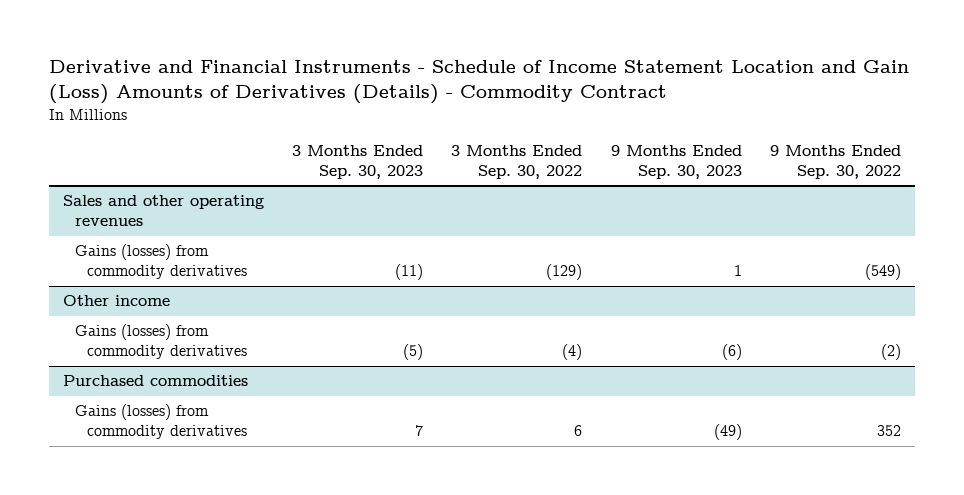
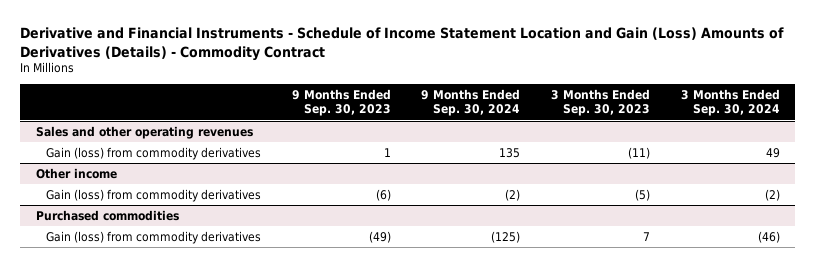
- | 3 Months Ended Sep. 30, 2023 | 3 Months Ended Sep. 30, 2022 | 9 Months Ended Sep. 30, 2023 | 9 Months Ended Sep. 30, 2022
+ | 9 Months Ended Sep. 30, 2023 | 9 Months Ended Sep. 30, 2024 | 3 Months Ended Sep. 30, 2023 | 3 Months Ended Sep. 30, 2024
@ Sales and other operating revenues
- Gains (losses) from commodity derivatives | (11) | (129) | 1 | (549)
+ Gain (loss) from commodity derivatives | 1 | 135 | (11) | 49
@ Other income
- Gains (losses) from commodity derivatives | (5) | (4) | (6) | (2)
+ Gain (loss) from commodity derivatives | (6) | (2) | (5) | (2)
@ Purchased commodities
- Gains (losses) from commodity derivatives | 7 | 6 | (49) | 352
+ Gain (loss) from commodity derivatives | (49) | (125) | 7 | (46)

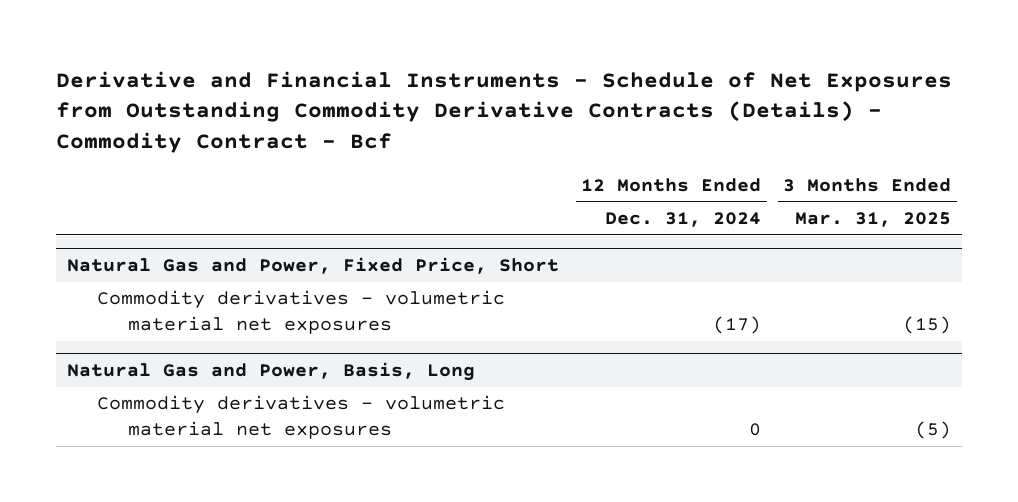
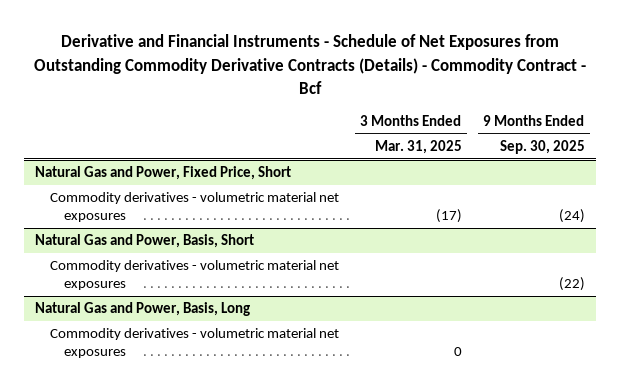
- | 12 Months Ended Dec. 31, 2024 | 3 Months Ended Mar. 31, 2025
+ | 3 Months Ended Mar. 31, 2025 | 9 Months Ended Sep. 30, 2025
@ Natural Gas and Power, Fixed Price, Short
- Commodity derivatives - volumetric material net exposures | (17) | (15)
+ Commodity derivatives - volumetric material net exposures | (17) | (24)
+ Natural Gas and Power, Basis, Short
+ Commodity derivatives - volumetric material net exposures | | (22)
@ Natural Gas and Power, Basis, Long
- Commodity derivatives - volumetric material net exposures | 0 | (5)
+ Commodity derivatives - volumetric material net exposures | 0 |

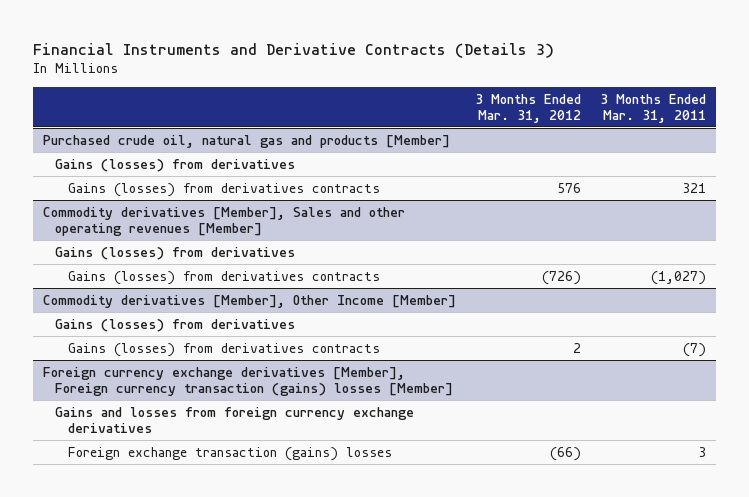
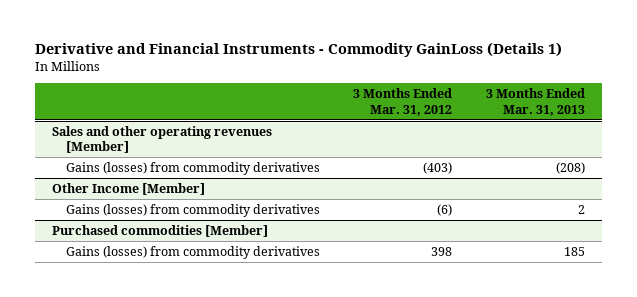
- Financial Instruments and Derivative Contracts (Details 3)
+ Derivative and Financial Instruments - Commodity GainLoss (Details 1)
- | 3 Months Ended Mar. 31, 2012 | 3 Months Ended Mar. 31, 2011
+ | 3 Months Ended Mar. 31, 2012 | 3 Months Ended Mar. 31, 2013
- Purchased crude oil, natural gas and products [Member]
- Gains (losses) from derivatives
- Gains (losses) from derivatives contracts | 576 | 321
- Commodity derivatives [Member], Sales and other operating revenues [Member]
- Gains (losses) from derivatives
- Gains (losses) from derivatives contracts | (726) | (1,027)
- Commodity derivatives [Member], Other Income [Member]
- Gains (losses) from derivatives
- Gains (losses) from derivatives contracts | 2 | (7)
- Foreign currency exchange derivatives [Member], Foreign currency transaction (gains) losses [Member]
- Gains and losses from foreign currency exchange derivatives
- Foreign exchange transaction (gains) losses | (66) | 3
+ Sales and other operating revenues [Member]
+ Gains (losses) from commodity derivatives | (403) | (208)
+ Other Income [Member]
+ Gains (losses) from commodity derivatives | (6) | 2
+ Purchased commodities [Member]
+ Gains (losses) from commodity derivatives | 398 | 185

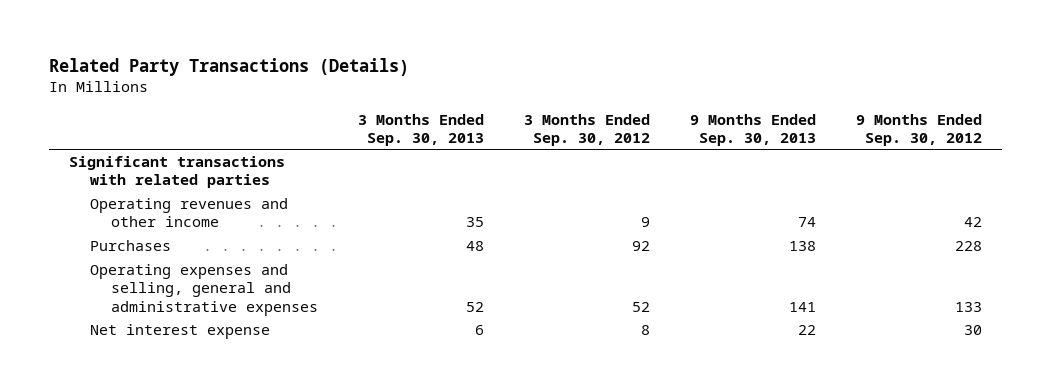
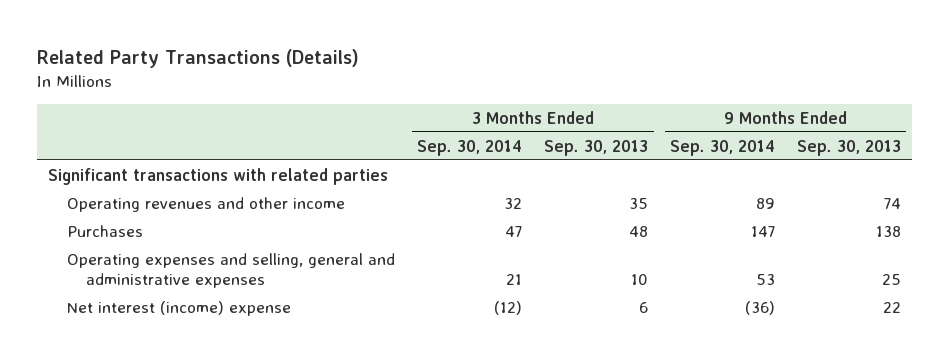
- | 3 Months Ended Sep. 30, 2013 | 3 Months Ended Sep. 30, 2012 | 9 Months Ended Sep. 30, 2013 | 9 Months Ended Sep. 30, 2012
+ | 3 Months Ended Sep. 30, 2014 | 3 Months Ended Sep. 30, 2013 | 9 Months Ended Sep. 30, 2014 | 9 Months Ended Sep. 30, 2013
- Operating expenses and selling, general and administrative expenses | 52 | 52 | 141 | 133
- Net interest expense | 6 | 8 | 22 | 30
+ Operating expenses and selling, general and administrative expenses | 21 | 10 | 53 | 25
+ Net interest (income) expense | (12) | 6 | (36) | 22

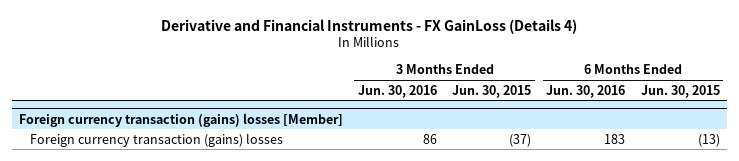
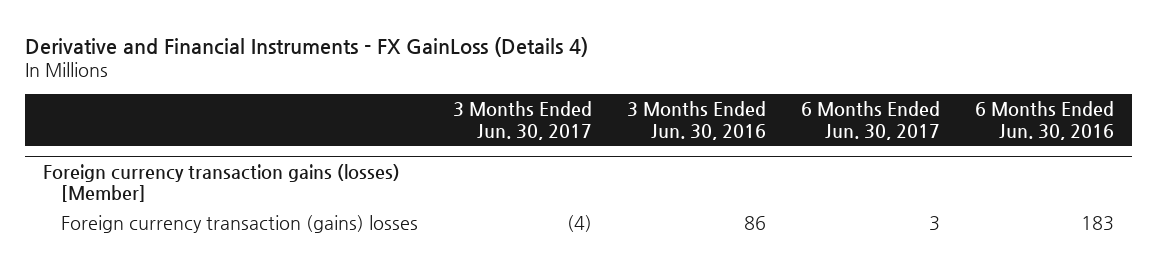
- | 3 Months Ended Jun. 30, 2016 | 3 Months Ended Jun. 30, 2015 | 6 Months Ended Jun. 30, 2016 | 6 Months Ended Jun. 30, 2015
+ | 3 Months Ended Jun. 30, 2017 | 3 Months Ended Jun. 30, 2016 | 6 Months Ended Jun. 30, 2017 | 6 Months Ended Jun. 30, 2016
- Foreign currency transaction (gains) losses [Member]
+ Foreign currency transaction gains (losses) [Member]

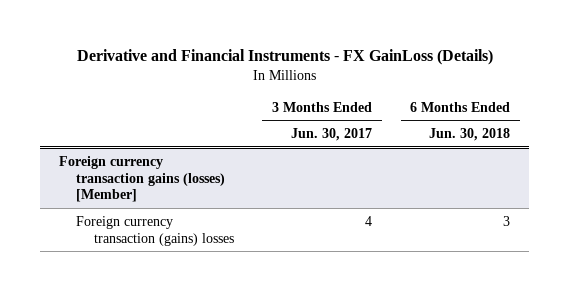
- Derivative and Financial Instruments - FX GainLoss (Details 4)
+ Derivative and Financial Instruments - FX GainLoss (Details)
- | 3 Months Ended Jun. 30, 2017 | 3 Months Ended Jun. 30, 2016 | 6 Months Ended Jun. 30, 2017 | 6 Months Ended Jun. 30, 2016
+ | 3 Months Ended Jun. 30, 2017 | 6 Months Ended Jun. 30, 2018
@ Foreign currency transaction gains (losses) [Member]
- Foreign currency transaction (gains) losses | (4) | 86 | 3 | 183
+ Foreign currency transaction (gains) losses | 4 | 3

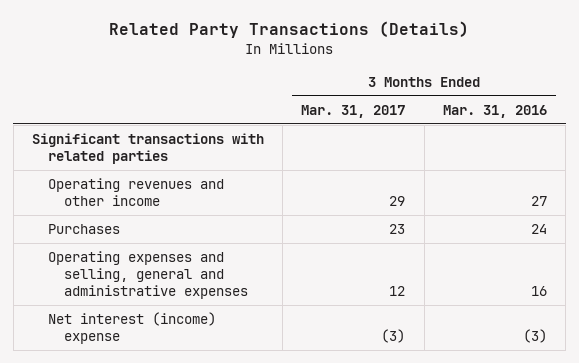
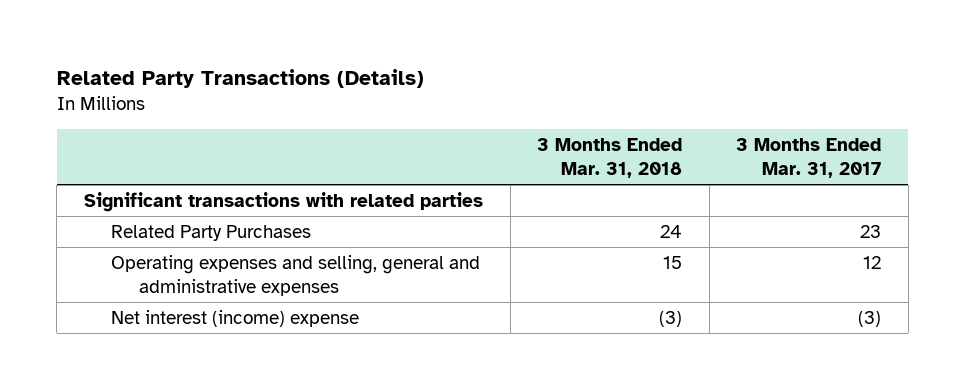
- | 3 Months Ended Mar. 31, 2017 | 3 Months Ended Mar. 31, 2016
+ | 3 Months Ended Mar. 31, 2018 | 3 Months Ended Mar. 31, 2017
- Operating revenues and other income | 29 | 27
- Purchases | 23 | 24
+ Related Party Purchases | 24 | 23

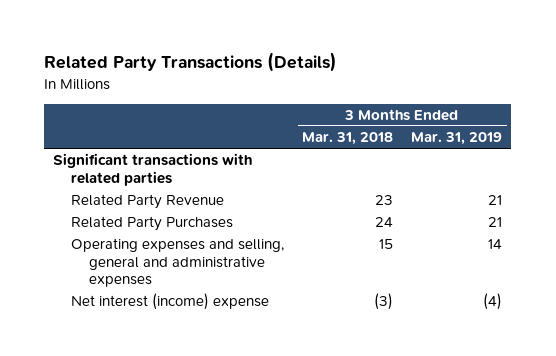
- | 3 Months Ended Mar. 31, 2018 | 3 Months Ended Mar. 31, 2017
+ | 3 Months Ended Mar. 31, 2018 | 3 Months Ended Mar. 31, 2019
+ Related Party Revenue | 23 | 21

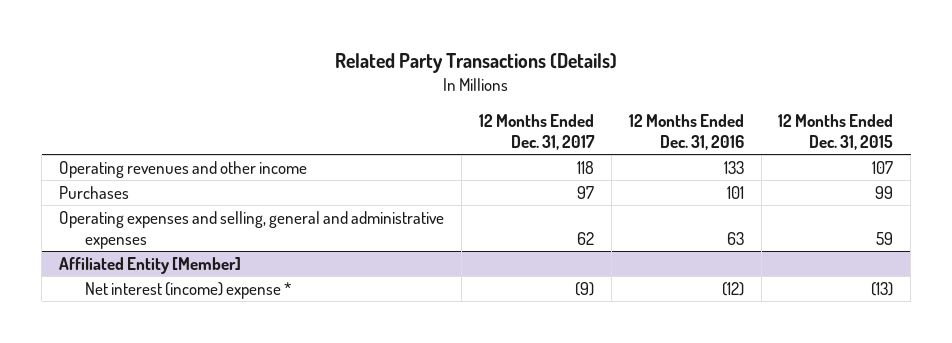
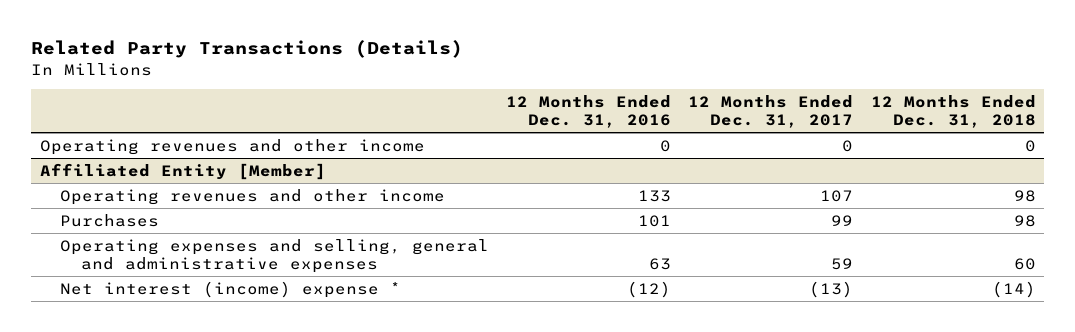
- | 12 Months Ended Dec. 31, 2017 | 12 Months Ended Dec. 31, 2016 | 12 Months Ended Dec. 31, 2015
+ | 12 Months Ended Dec. 31, 2016 | 12 Months Ended Dec. 31, 2017 | 12 Months Ended Dec. 31, 2018
- Operating revenues and other income | 118 | 133 | 107
- Purchases | 97 | 101 | 99
- Operating expenses and selling, general and administrative expenses | 62 | 63 | 59
+ Operating revenues and other income | 0 | 0 | 0
@ Affiliated Entity [Member]
- Net interest (income) expense * | (9) | (12) | (13)
+ Operating revenues and other income | 133 | 107 | 98
+ Purchases | 101 | 99 | 98
+ Operating expenses and selling, general and administrative expenses | 63 | 59 | 60
+ Net interest (income) expense * | (12) | (13) | (14)

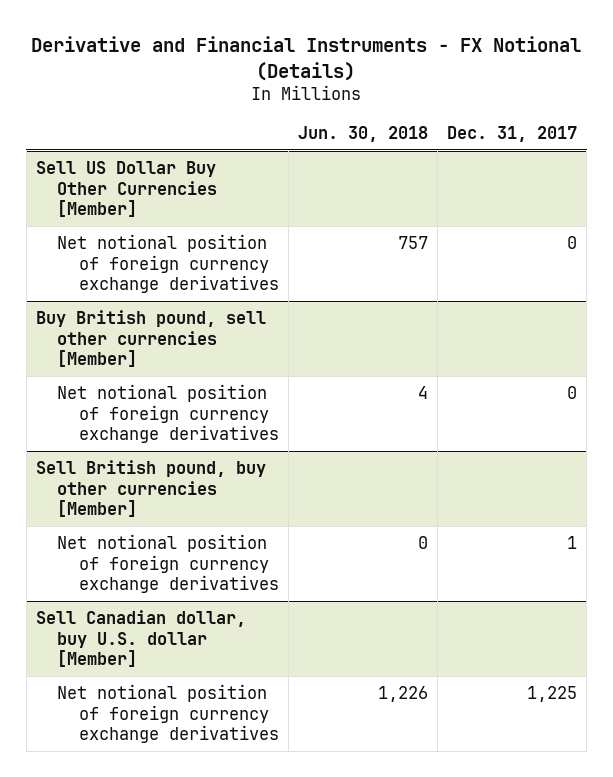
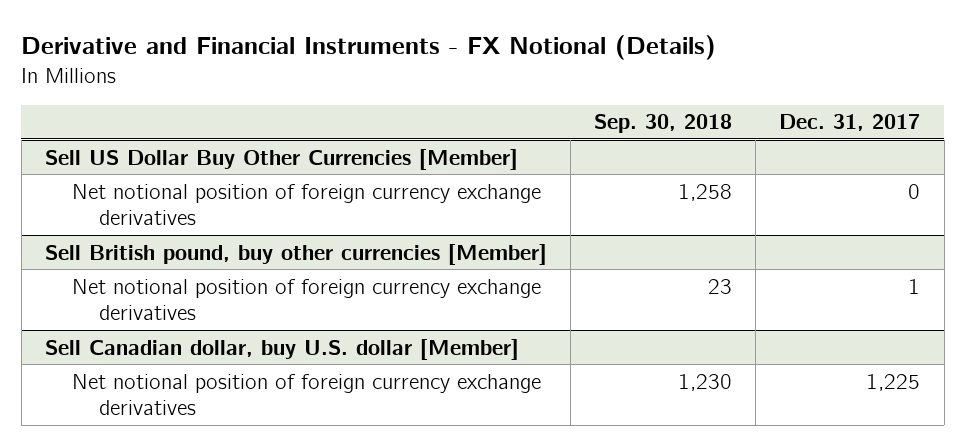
- | Jun. 30, 2018 | Dec. 31, 2017
+ | Sep. 30, 2018 | Dec. 31, 2017
- Buy British pound, sell other currencies [Member]
- Net notional position of foreign currency exchange derivatives | 4 | 0

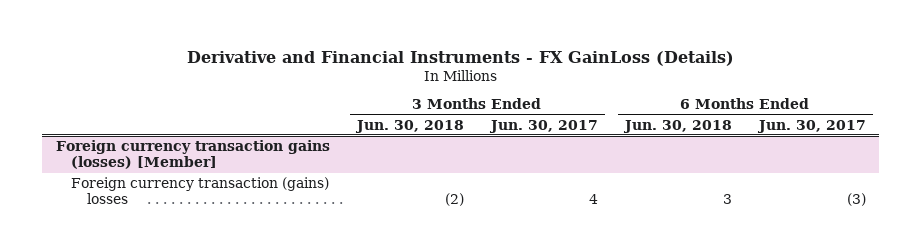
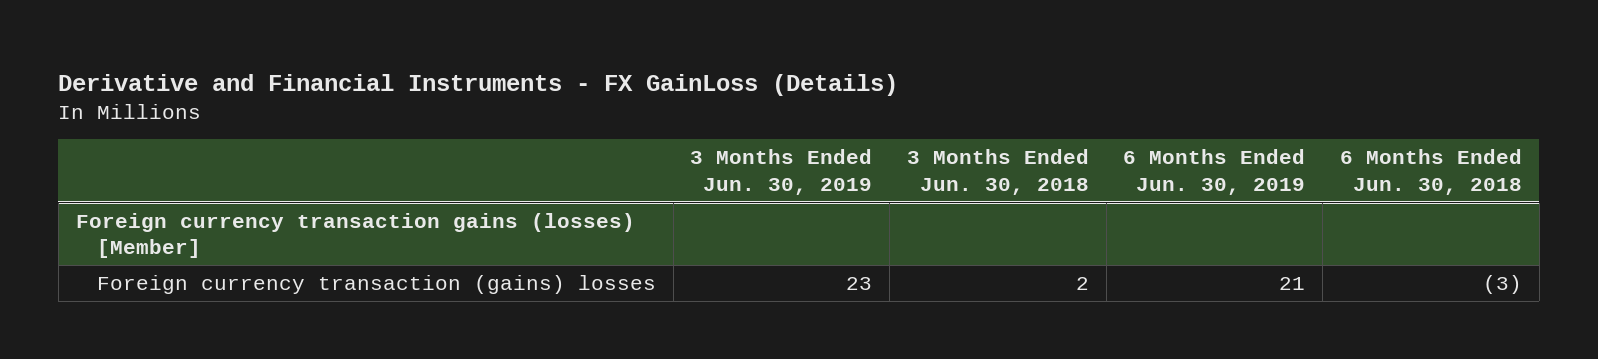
- | 3 Months Ended Jun. 30, 2018 | 3 Months Ended Jun. 30, 2017 | 6 Months Ended Jun. 30, 2018 | 6 Months Ended Jun. 30, 2017
+ | 3 Months Ended Jun. 30, 2019 | 3 Months Ended Jun. 30, 2018 | 6 Months Ended Jun. 30, 2019 | 6 Months Ended Jun. 30, 2018
@ Foreign currency transaction gains (losses) [Member]
- Foreign currency transaction (gains) losses | (2) | 4 | 3 | (3)
+ Foreign currency transaction (gains) losses | 23 | 2 | 21 | (3)

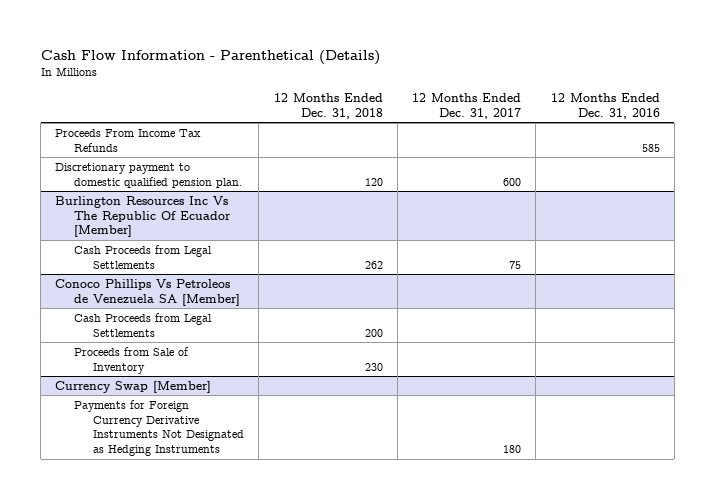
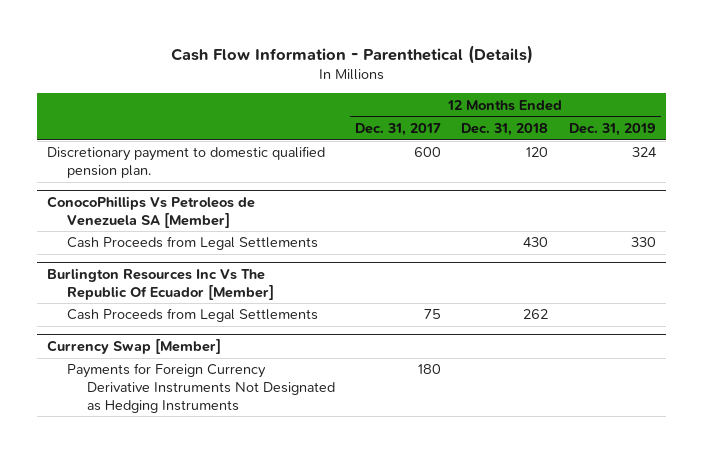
- | 12 Months Ended Dec. 31, 2018 | 12 Months Ended Dec. 31, 2017 | 12 Months Ended Dec. 31, 2016
+ | 12 Months Ended Dec. 31, 2017 | 12 Months Ended Dec. 31, 2018 | 12 Months Ended Dec. 31, 2019
- Proceeds From Income Tax Refunds | | | 585
+ ConocoPhillips Vs Petroleos de Venezuela SA [Member]
+ Cash Proceeds from Legal Settlements | | 430 | 330
- Conoco Phillips Vs Petroleos de Venezuela SA [Member]
- Cash Proceeds from Legal Settlements | 200 | |
- Proceeds from Sale of Inventory | 230 | |

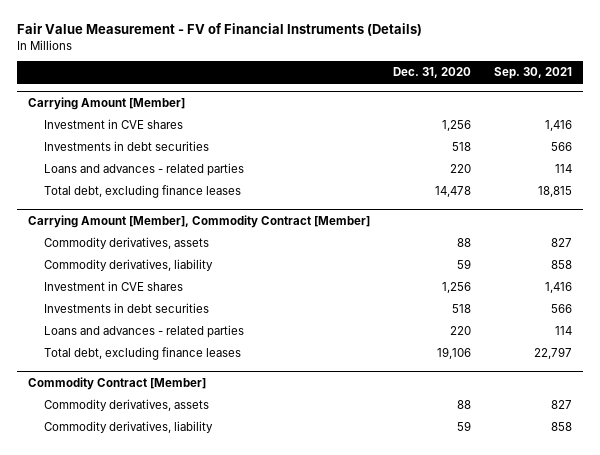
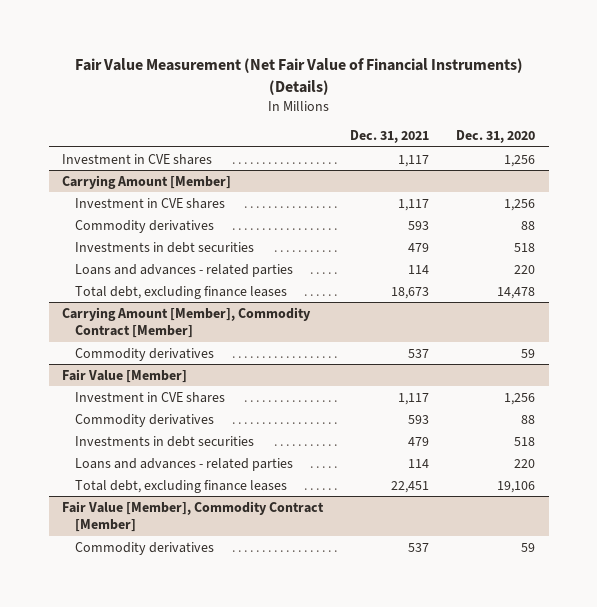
- Fair Value Measurement - FV of Financial Instruments (Details)
+ Fair Value Measurement (Net Fair Value of Financial Instruments) (Details)
- | Dec. 31, 2020 | Sep. 30, 2021
+ | Dec. 31, 2021 | Dec. 31, 2020
+ Investment in CVE shares | 1,117 | 1,256
@ Carrying Amount [Member]
+ Commodity derivatives | 593 | 88
@ Carrying Amount [Member], Commodity Contract [Member]
- Commodity derivatives, assets | 88 | 827
- Commodity derivatives, liability | 59 | 858
+ Commodity derivatives | 537 | 59
+ Fair Value [Member]
+ Commodity derivatives | 593 | 88
- Commodity Contract [Member]
- Commodity derivatives, assets | 88 | 827
- Commodity derivatives, liability | 59 | 858
+ Fair Value [Member], Commodity Contract [Member]
+ Commodity derivatives | 537 | 59

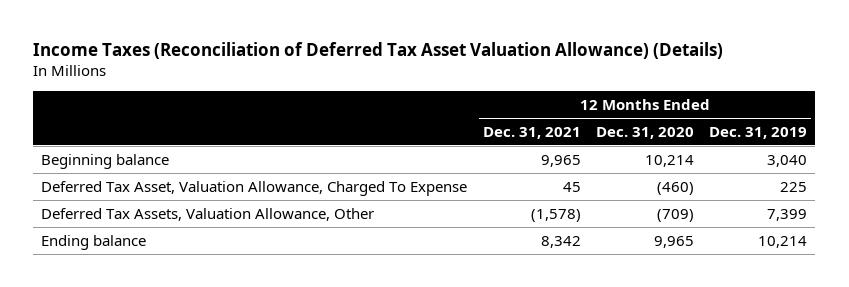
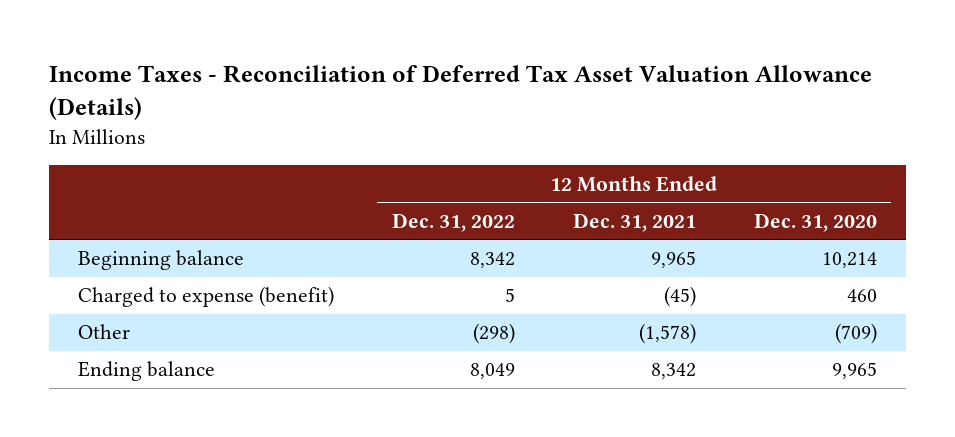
- Income Taxes (Reconciliation of Deferred Tax Asset Valuation Allowance) (Details)
+ Income Taxes - Reconciliation of Deferred Tax Asset Valuation Allowance (Details)
- | 12 Months Ended Dec. 31, 2021 | 12 Months Ended Dec. 31, 2020 | 12 Months Ended Dec. 31, 2019
+ | 12 Months Ended Dec. 31, 2022 | 12 Months Ended Dec. 31, 2021 | 12 Months Ended Dec. 31, 2020
- Deferred Tax Asset, Valuation Allowance, Charged To Expense | 45 | (460) | 225
- Deferred Tax Assets, Valuation Allowance, Other | (1,578) | (709) | 7,399
+ Charged to expense (benefit) | 5 | (45) | 460
+ Other | (298) | (1,578) | (709)

